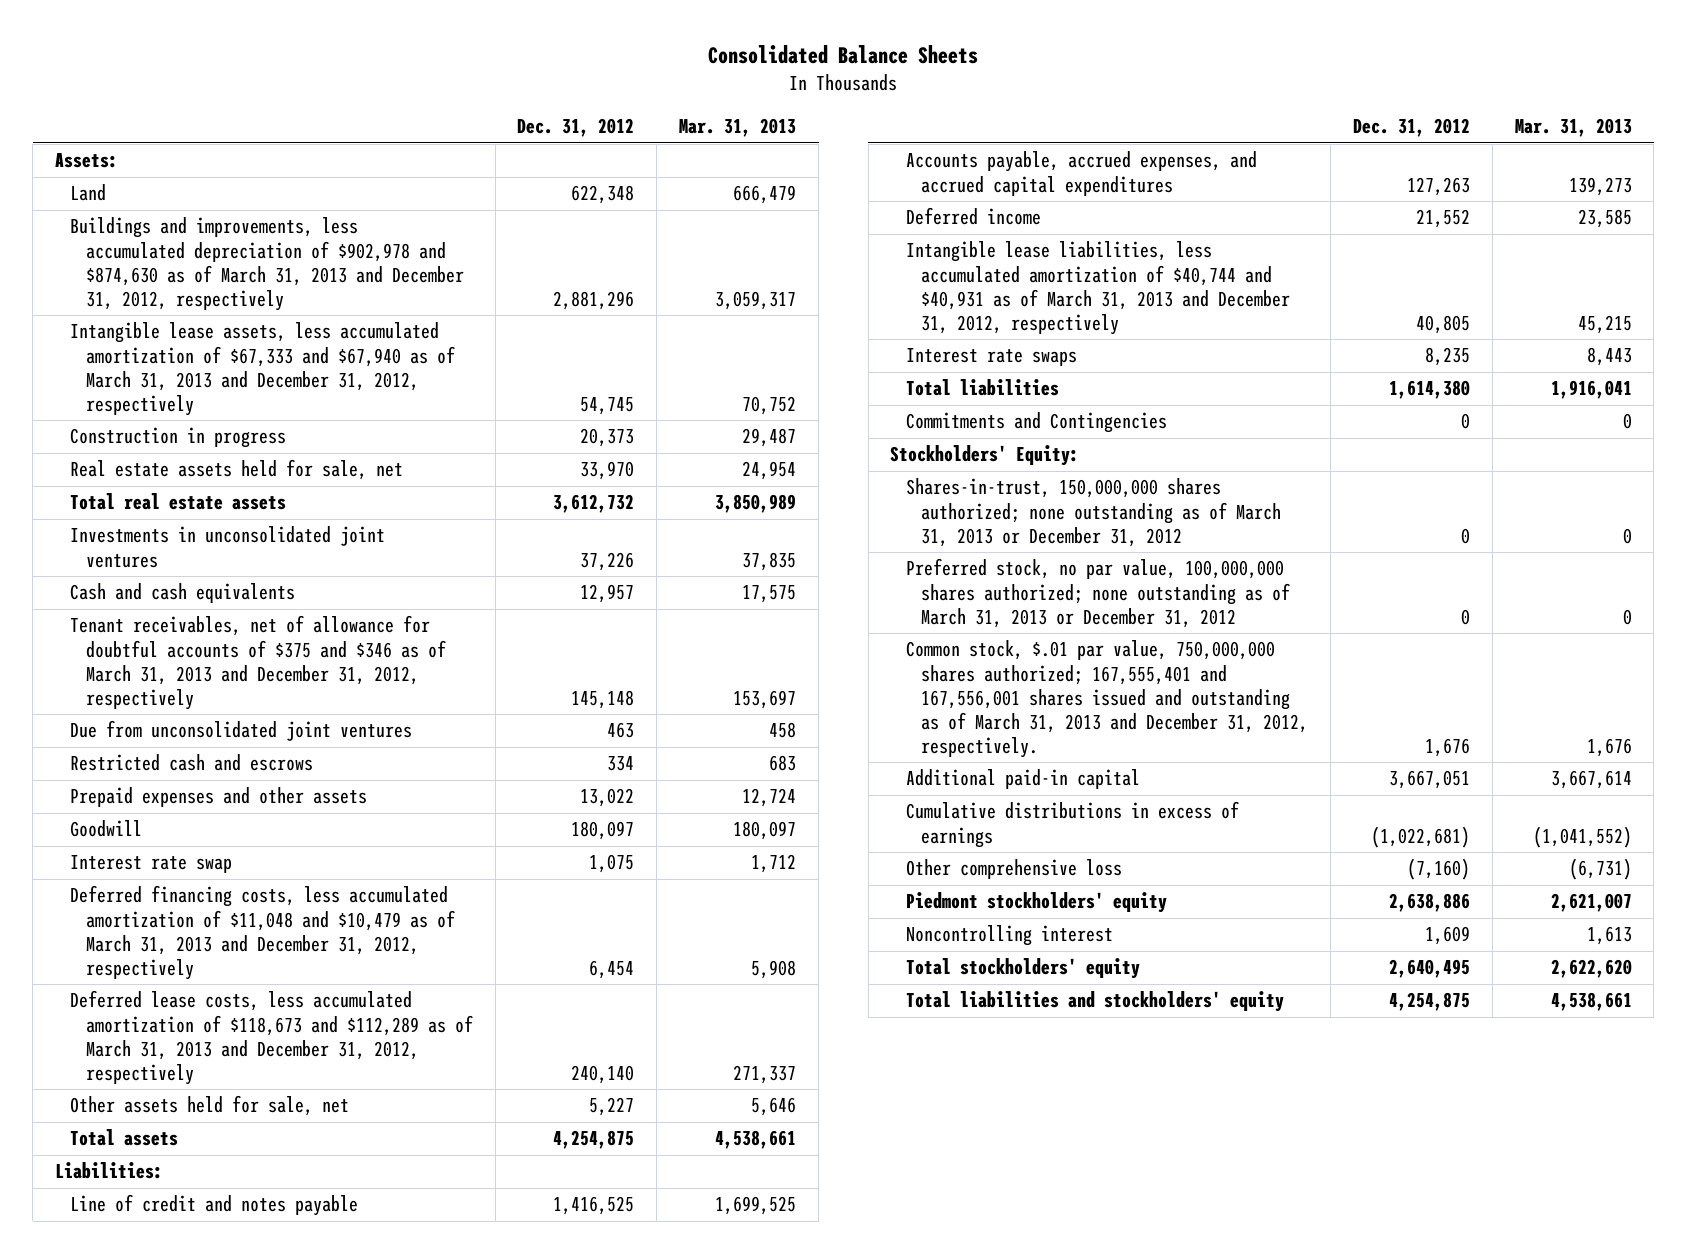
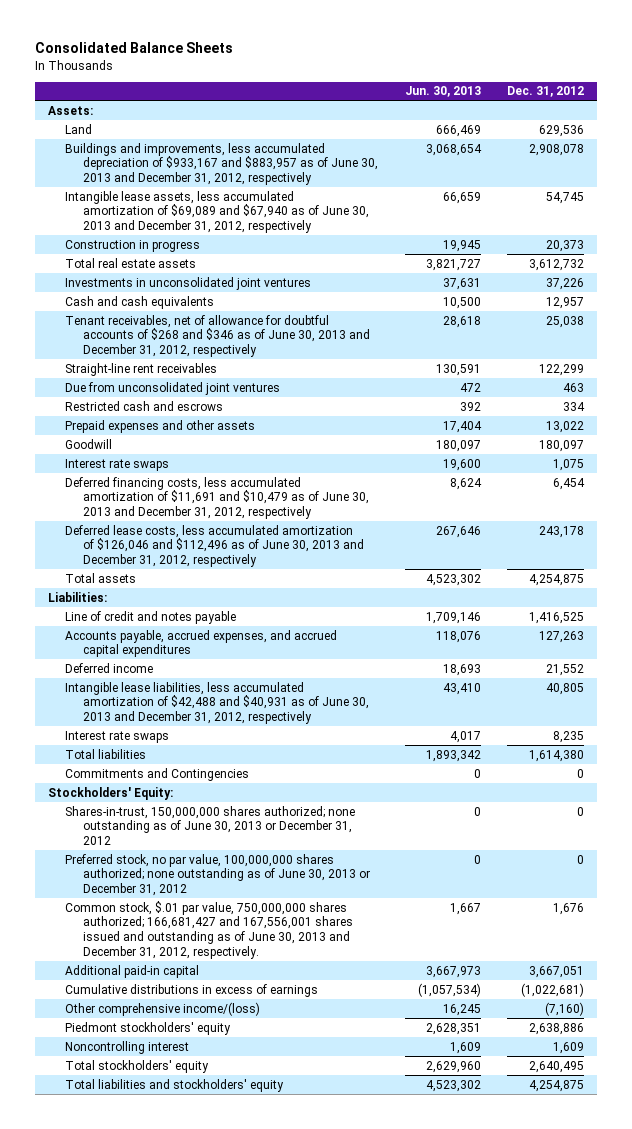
- | Dec. 31, 2012 | Mar. 31, 2013
+ | Jun. 30, 2013 | Dec. 31, 2012
- Land | 622,348 | 666,479
- Buildings and improvements, less accumulated depreciation of $902,978 and $874,630 as of March 31, 2013 and December 31, 2012, respectively | 2,881,296 | 3,059,317
- Intangible lease assets, less accumulated amortization of $67,333 and $67,940 as of March 31, 2013 and December 31, 2012, respectively | 54,745 | 70,752
+ Land | 666,469 | 629,536
+ Buildings and improvements, less accumulated depreciation of $933,167 and $883,957 as of June 30, 2013 and December 31, 2012, respectively | 3,068,654 | 2,908,078
+ Intangible lease assets, less accumulated amortization of $69,089 and $67,940 as of June 30, 2013 and December 31, 2012, respectively | 66,659 | 54,745
- Real estate assets held for sale, net | 33,970 | 24,954
- Tenant receivables, net of allowance for doubtful accounts of $375 and $346 as of March 31, 2013 and December 31, 2012, respectively | 145,148 | 153,697
+ Tenant receivables, net of allowance for doubtful accounts of $268 and $346 as of June 30, 2013 and December 31, 2012, respectively | 28,618 | 25,038
+ Straight-line rent receivables | 130,591 | 122,299
- Interest rate swap | 1,075 | 1,712
- Deferred financing costs, less accumulated amortization of $11,048 and $10,479 as of March 31, 2013 and December 31, 2012, respectively | 6,454 | 5,908
- Deferred lease costs, less accumulated amortization of $118,673 and $112,289 as of March 31, 2013 and December 31, 2012, respectively | 240,140 | 271,337
- Other assets held for sale, net | 5,227 | 5,646
+ Interest rate swaps | 19,600 | 1,075
+ Deferred financing costs, less accumulated amortization of $11,691 and $10,479 as of June 30, 2013 and December 31, 2012, respectively | 8,624 | 6,454
+ Deferred lease costs, less accumulated amortization of $126,046 and $112,496 as of June 30, 2013 and December 31, 2012, respectively | 267,646 | 243,178
- Intangible lease liabilities, less accumulated amortization of $40,744 and $40,931 as of March 31, 2013 and December 31, 2012, respectively | 40,805 | 45,215
+ Intangible lease liabilities, less accumulated amortization of $42,488 and $40,931 as of June 30, 2013 and December 31, 2012, respectively | 43,410 | 40,805
- Shares-in-trust, 150,000,000 shares authorized; none outstanding as of March 31, 2013 or December 31, 2012 | 0 | 0
- Preferred stock, no par value, 100,000,000 shares authorized; none outstanding as of March 31, 2013 or December 31, 2012 | 0 | 0
- Common stock, $.01 par value, 750,000,000 shares authorized; 167,555,401 and 167,556,001 shares issued and outstanding as of March 31, 2013 and December 31, 2012, respectively. | 1,676 | 1,676
+ Shares-in-trust, 150,000,000 shares authorized; none outstanding as of June 30, 2013 or December 31, 2012 | 0 | 0
+ Preferred stock, no par value, 100,000,000 shares authorized; none outstanding as of June 30, 2013 or December 31, 2012 | 0 | 0
+ Common stock, $.01 par value, 750,000,000 shares authorized; 166,681,427 and 167,556,001 shares issued and outstanding as of June 30, 2013 and December 31, 2012, respectively. | 1,667 | 1,676
- Other comprehensive loss | (7,160) | (6,731)
+ Other comprehensive income/(loss) | 16,245 | (7,160)

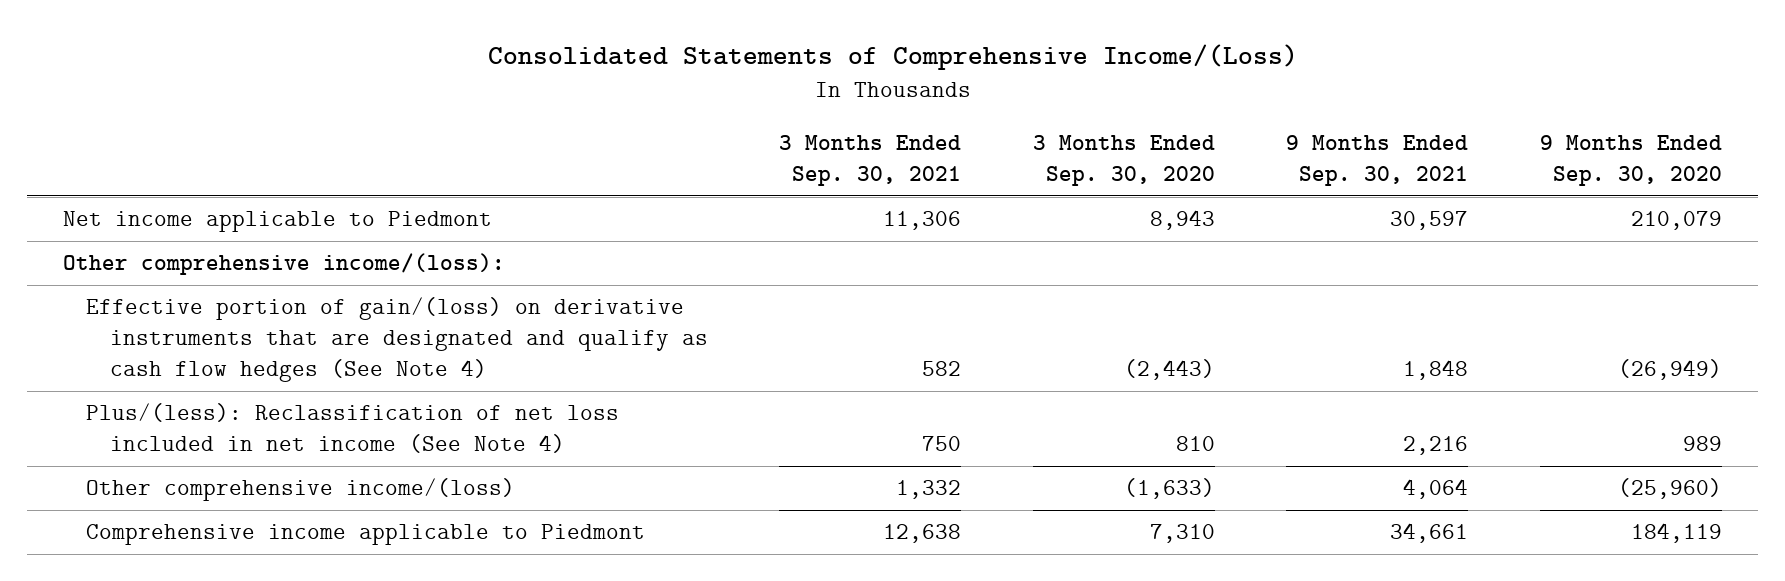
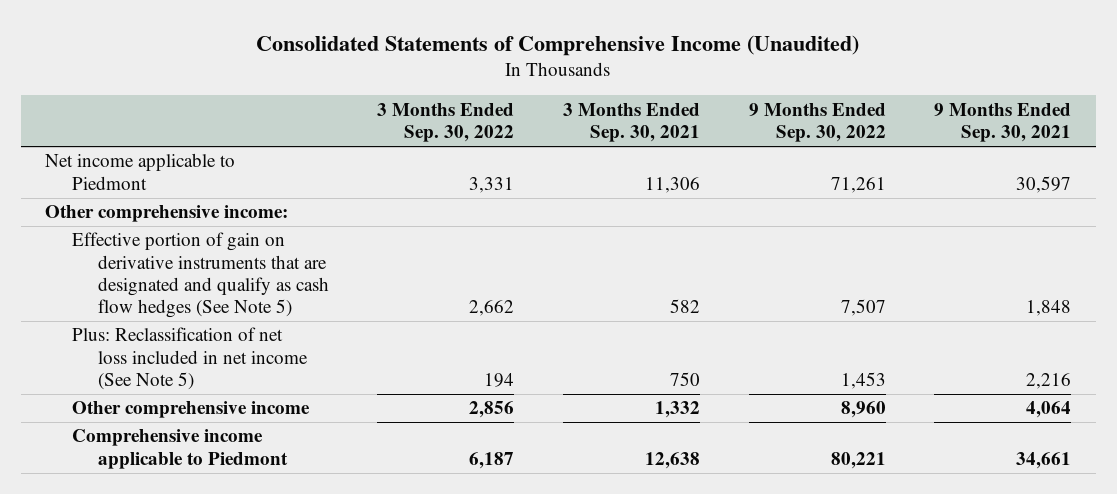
- Consolidated Statements of Comprehensive Income/(Loss)
+ Consolidated Statements of Comprehensive Income (Unaudited)
- | 3 Months Ended Sep. 30, 2021 | 3 Months Ended Sep. 30, 2020 | 9 Months Ended Sep. 30, 2021 | 9 Months Ended Sep. 30, 2020
+ | 3 Months Ended Sep. 30, 2022 | 3 Months Ended Sep. 30, 2021 | 9 Months Ended Sep. 30, 2022 | 9 Months Ended Sep. 30, 2021
- Other comprehensive income/(loss):
- Effective portion of gain/(loss) on derivative instruments that are designated and qualify as cash flow hedges (See Note 4) | 582 | (2,443) | 1,848 | (26,949)
- Plus/(less): Reclassification of net loss included in net income (See Note 4) | 750 | 810 | 2,216 | 989
- Other comprehensive income/(loss) | 1,332 | (1,633) | 4,064 | (25,960)
+ Other comprehensive income:
+ Effective portion of gain on derivative instruments that are designated and qualify as cash flow hedges (See Note 5) | 2,662 | 582 | 7,507 | 1,848
+ Plus: Reclassification of net loss included in net income (See Note 5) | 194 | 750 | 1,453 | 2,216
+ Other comprehensive income | 2,856 | 1,332 | 8,960 | 4,064

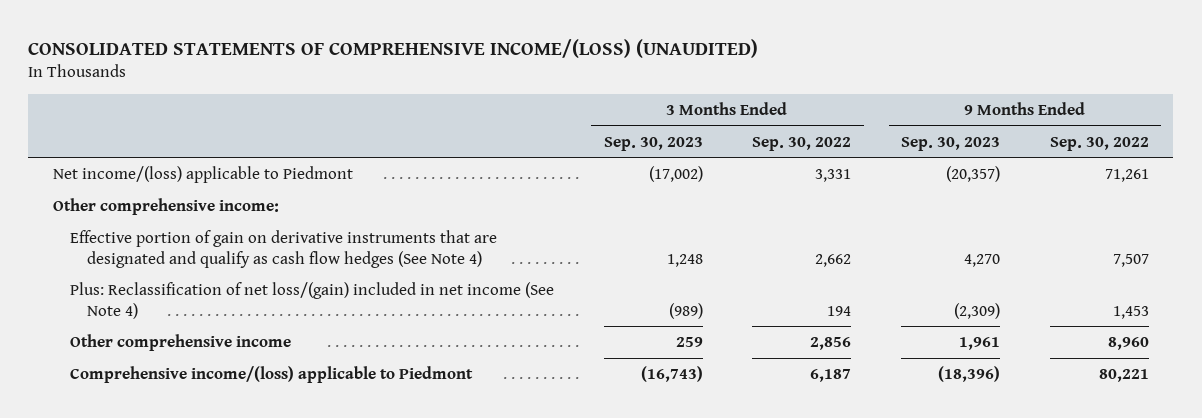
- Consolidated Statements of Comprehensive Income (Unaudited)
+ CONSOLIDATED STATEMENTS OF COMPREHENSIVE INCOME/(LOSS) (UNAUDITED)
- | 3 Months Ended Sep. 30, 2022 | 3 Months Ended Sep. 30, 2021 | 9 Months Ended Sep. 30, 2022 | 9 Months Ended Sep. 30, 2021
+ | 3 Months Ended Sep. 30, 2023 | 3 Months Ended Sep. 30, 2022 | 9 Months Ended Sep. 30, 2023 | 9 Months Ended Sep. 30, 2022
- Net income applicable to Piedmont | 3,331 | 11,306 | 71,261 | 30,597
+ Net income/(loss) applicable to Piedmont | (17,002) | 3,331 | (20,357) | 71,261
- Effective portion of gain on derivative instruments that are designated and qualify as cash flow hedges (See Note 5) | 2,662 | 582 | 7,507 | 1,848
- Plus: Reclassification of net loss included in net income (See Note 5) | 194 | 750 | 1,453 | 2,216
+ Effective portion of gain on derivative instruments that are designated and qualify as cash flow hedges (See Note 4) | 1,248 | 2,662 | 4,270 | 7,507
+ Plus: Reclassification of net loss/(gain) included in net income (See Note 4) | (989) | 194 | (2,309) | 1,453
- Comprehensive income applicable to Piedmont | 6,187 | 12,638 | 80,221 | 34,661
+ Comprehensive income/(loss) applicable to Piedmont | (16,743) | 6,187 | (18,396) | 80,221

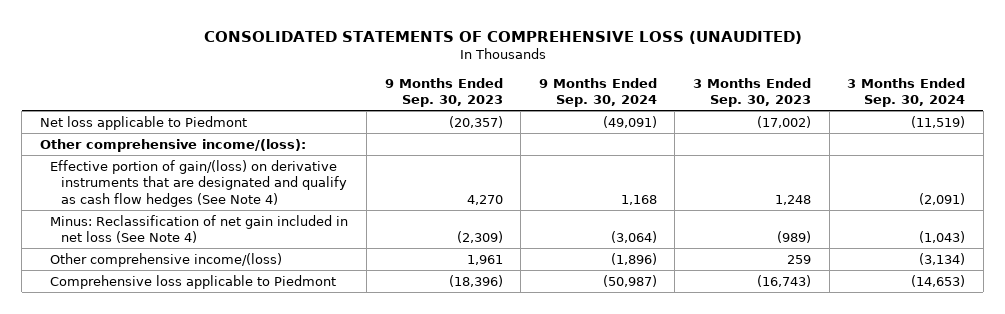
- CONSOLIDATED STATEMENTS OF COMPREHENSIVE INCOME/(LOSS) (UNAUDITED)
+ CONSOLIDATED STATEMENTS OF COMPREHENSIVE LOSS (UNAUDITED)
- | 3 Months Ended Sep. 30, 2023 | 3 Months Ended Sep. 30, 2022 | 9 Months Ended Sep. 30, 2023 | 9 Months Ended Sep. 30, 2022
+ | 9 Months Ended Sep. 30, 2023 | 9 Months Ended Sep. 30, 2024 | 3 Months Ended Sep. 30, 2023 | 3 Months Ended Sep. 30, 2024
- Net income/(loss) applicable to Piedmont | (17,002) | 3,331 | (20,357) | 71,261
- Other comprehensive income:
- Effective portion of gain on derivative instruments that are designated and qualify as cash flow hedges (See Note 4) | 1,248 | 2,662 | 4,270 | 7,507
- Plus: Reclassification of net loss/(gain) included in net income (See Note 4) | (989) | 194 | (2,309) | 1,453
- Other comprehensive income | 259 | 2,856 | 1,961 | 8,960
- Comprehensive income/(loss) applicable to Piedmont | (16,743) | 6,187 | (18,396) | 80,221
+ Net loss applicable to Piedmont | (20,357) | (49,091) | (17,002) | (11,519)
+ Other comprehensive income/(loss):
+ Effective portion of gain/(loss) on derivative instruments that are designated and qualify as cash flow hedges (See Note 4) | 4,270 | 1,168 | 1,248 | (2,091)
+ Minus: Reclassification of net gain included in net loss (See Note 4) | (2,309) | (3,064) | (989) | (1,043)
+ Other comprehensive income/(loss) | 1,961 | (1,896) | 259 | (3,134)
+ Comprehensive loss applicable to Piedmont | (18,396) | (50,987) | (16,743) | (14,653)

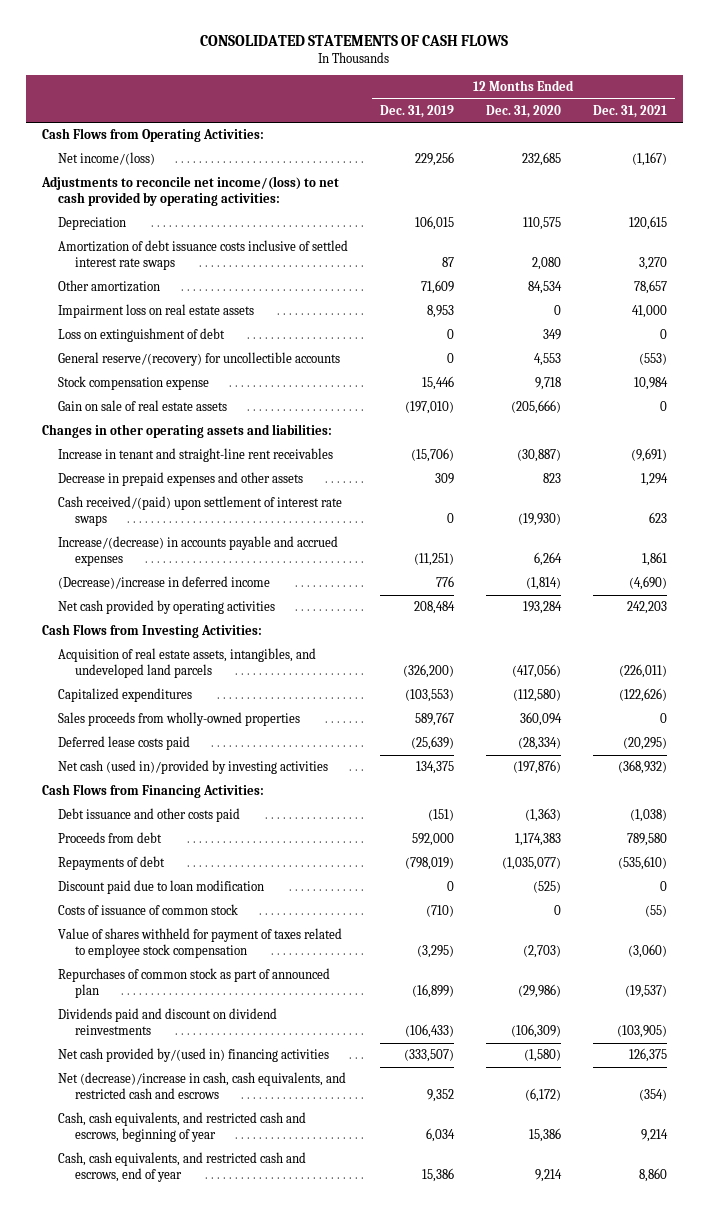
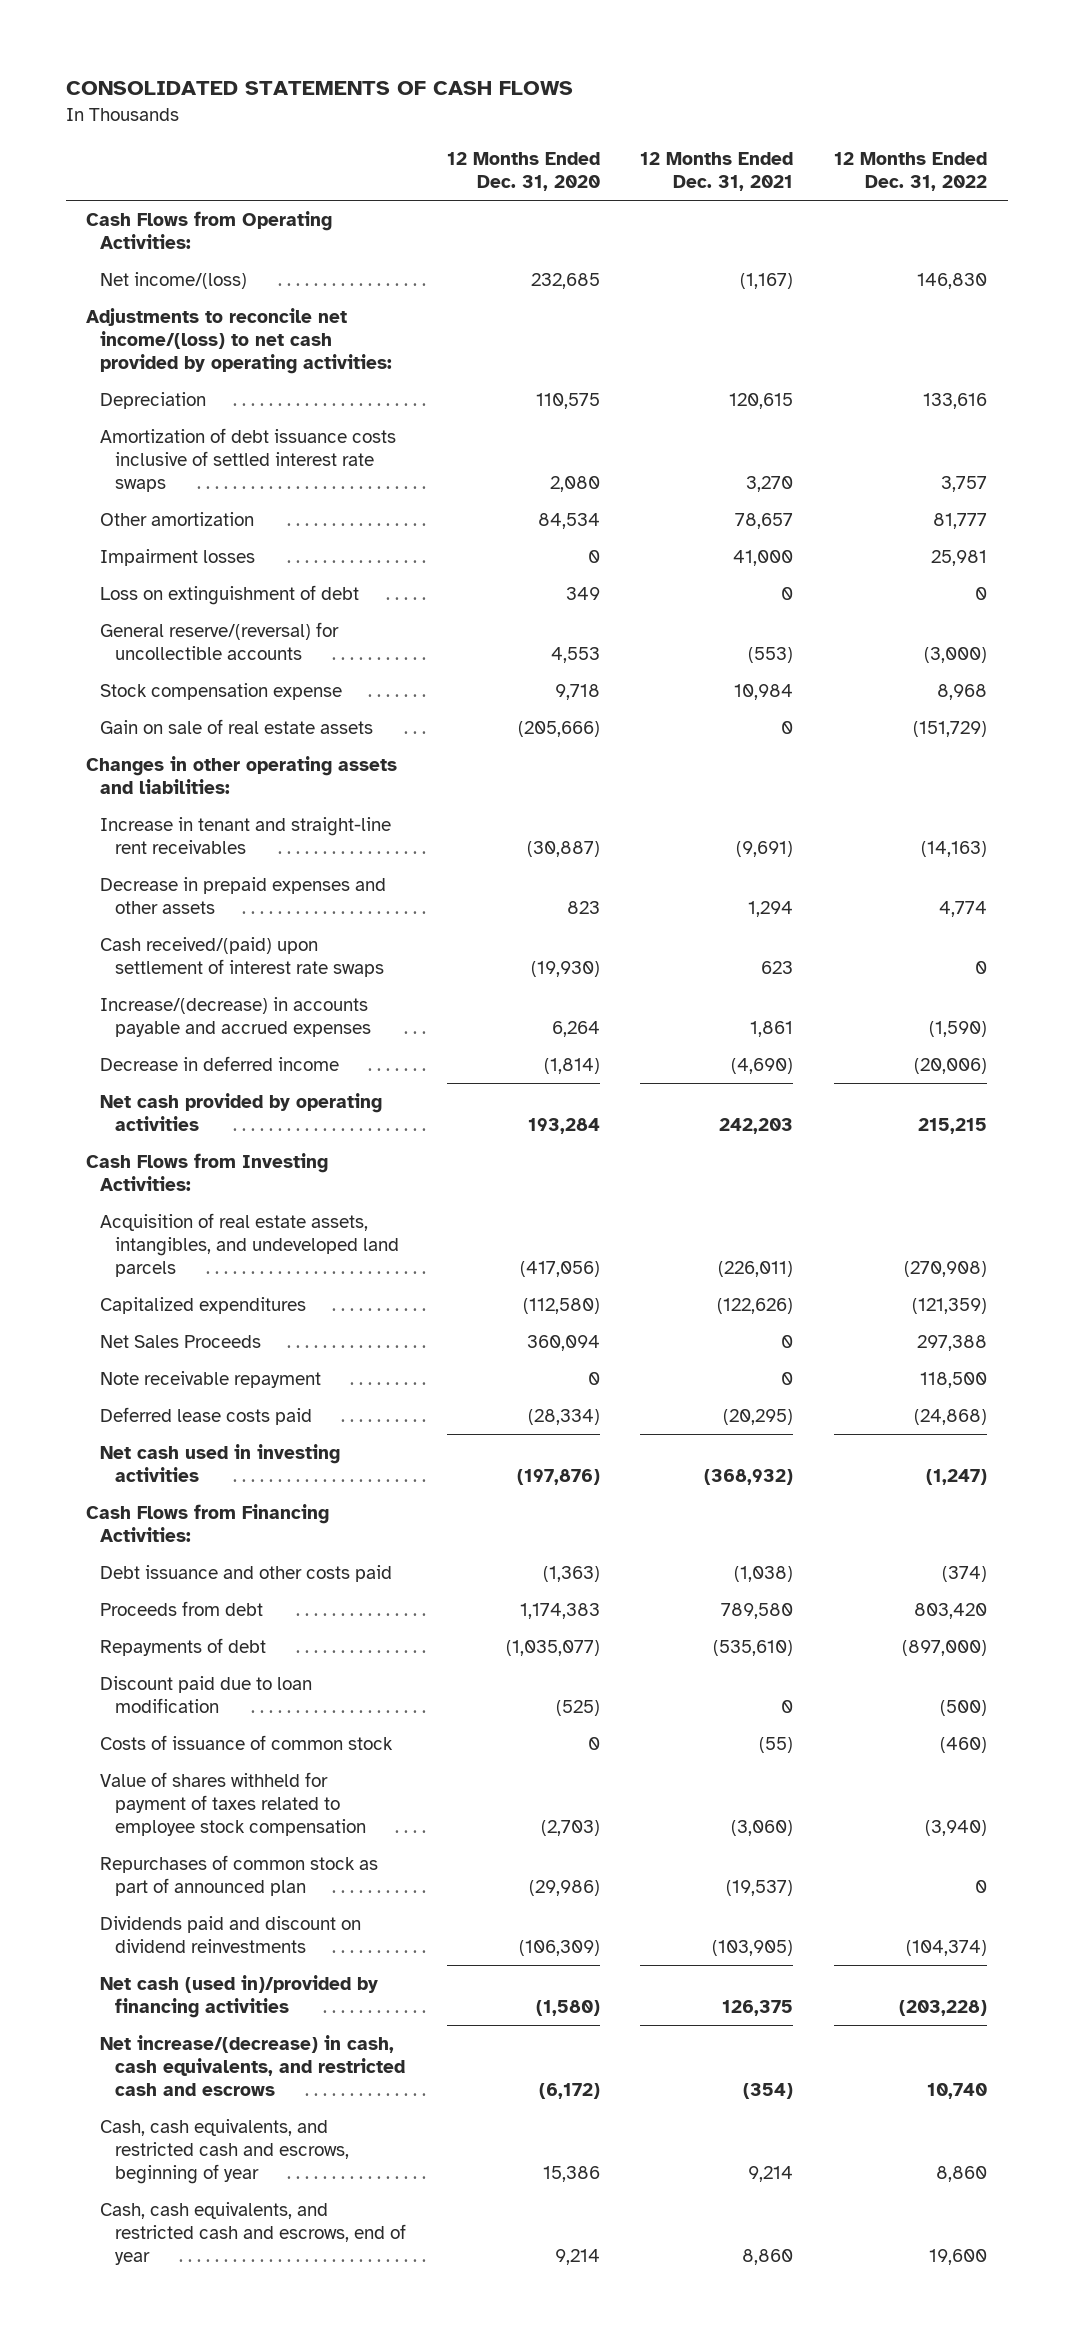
- | 12 Months Ended Dec. 31, 2019 | 12 Months Ended Dec. 31, 2020 | 12 Months Ended Dec. 31, 2021
+ | 12 Months Ended Dec. 31, 2020 | 12 Months Ended Dec. 31, 2021 | 12 Months Ended Dec. 31, 2022
- Impairment loss on real estate assets | 8,953 | 0 | 41,000
+ Impairment losses | 0 | 41,000 | 25,981
- General reserve/(recovery) for uncollectible accounts | 0 | 4,553 | (553)
+ General reserve/(reversal) for uncollectible accounts | 4,553 | (553) | (3,000)
- (Decrease)/increase in deferred income | 776 | (1,814) | (4,690)
+ Decrease in deferred income | (1,814) | (4,690) | (20,006)
- Sales proceeds from wholly-owned properties | 589,767 | 360,094 | 0
+ Net Sales Proceeds | 360,094 | 0 | 297,388
+ Note receivable repayment | 0 | 0 | 118,500
- Net cash (used in)/provided by investing activities | 134,375 | (197,876) | (368,932)
+ Net cash used in investing activities | (197,876) | (368,932) | (1,247)
- Net cash provided by/(used in) financing activities | (333,507) | (1,580) | 126,375
- Net (decrease)/increase in cash, cash equivalents, and restricted cash and escrows | 9,352 | (6,172) | (354)
+ Net cash (used in)/provided by financing activities | (1,580) | 126,375 | (203,228)
+ Net increase/(decrease) in cash, cash equivalents, and restricted cash and escrows | (6,172) | (354) | 10,740

